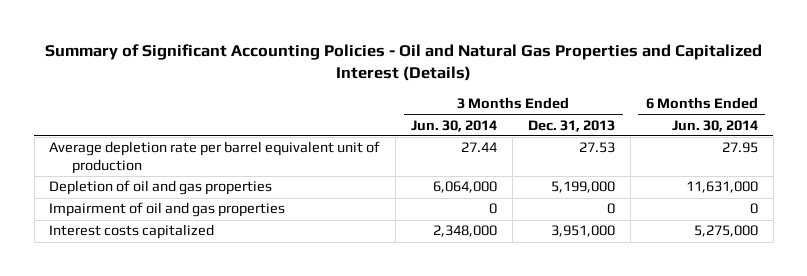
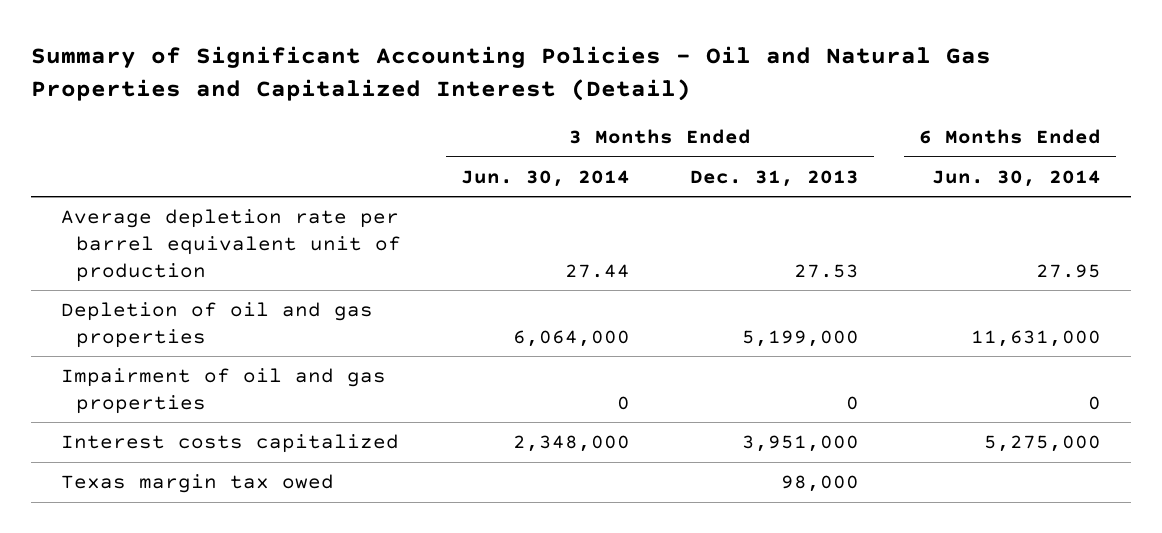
- Summary of Significant Accounting Policies - Oil and Natural Gas Properties and Capitalized Interest (Details)
+ Summary of Significant Accounting Policies - Oil and Natural Gas Properties and Capitalized Interest (Detail)
+ Texas margin tax owed | | 98,000 |

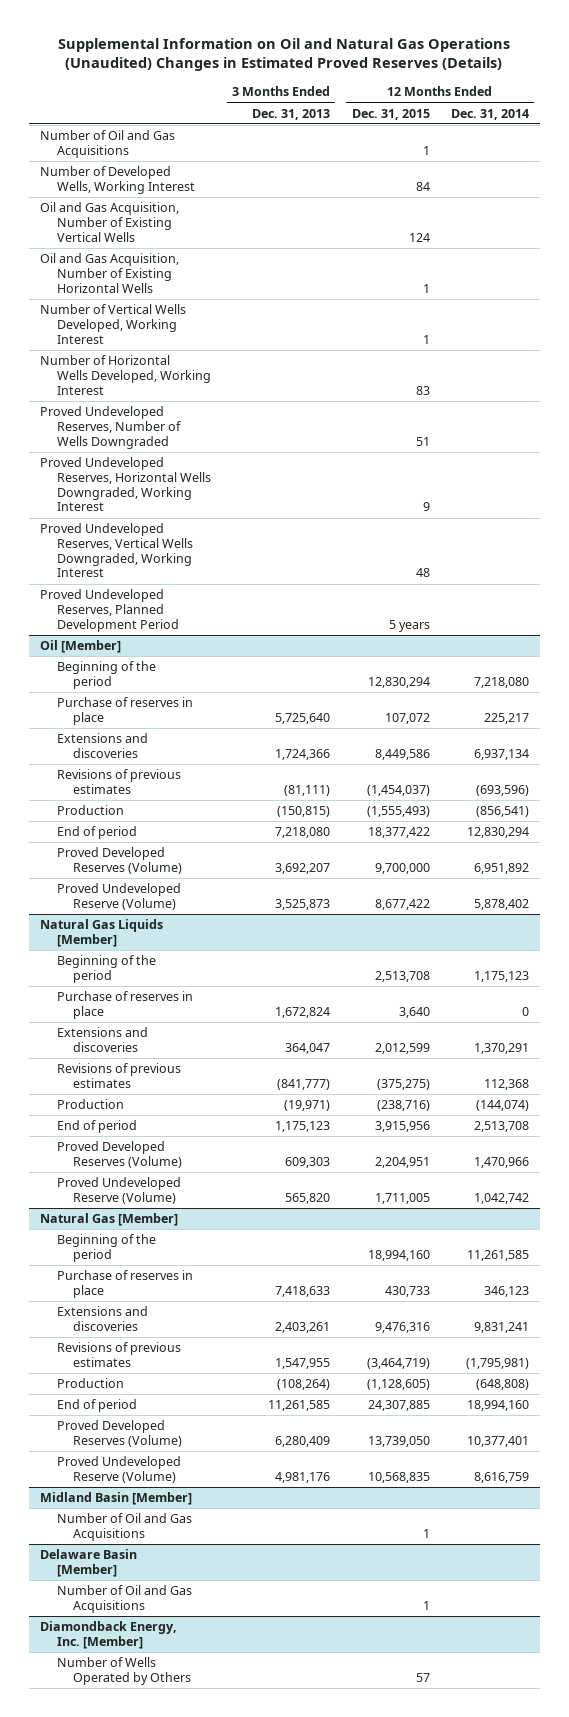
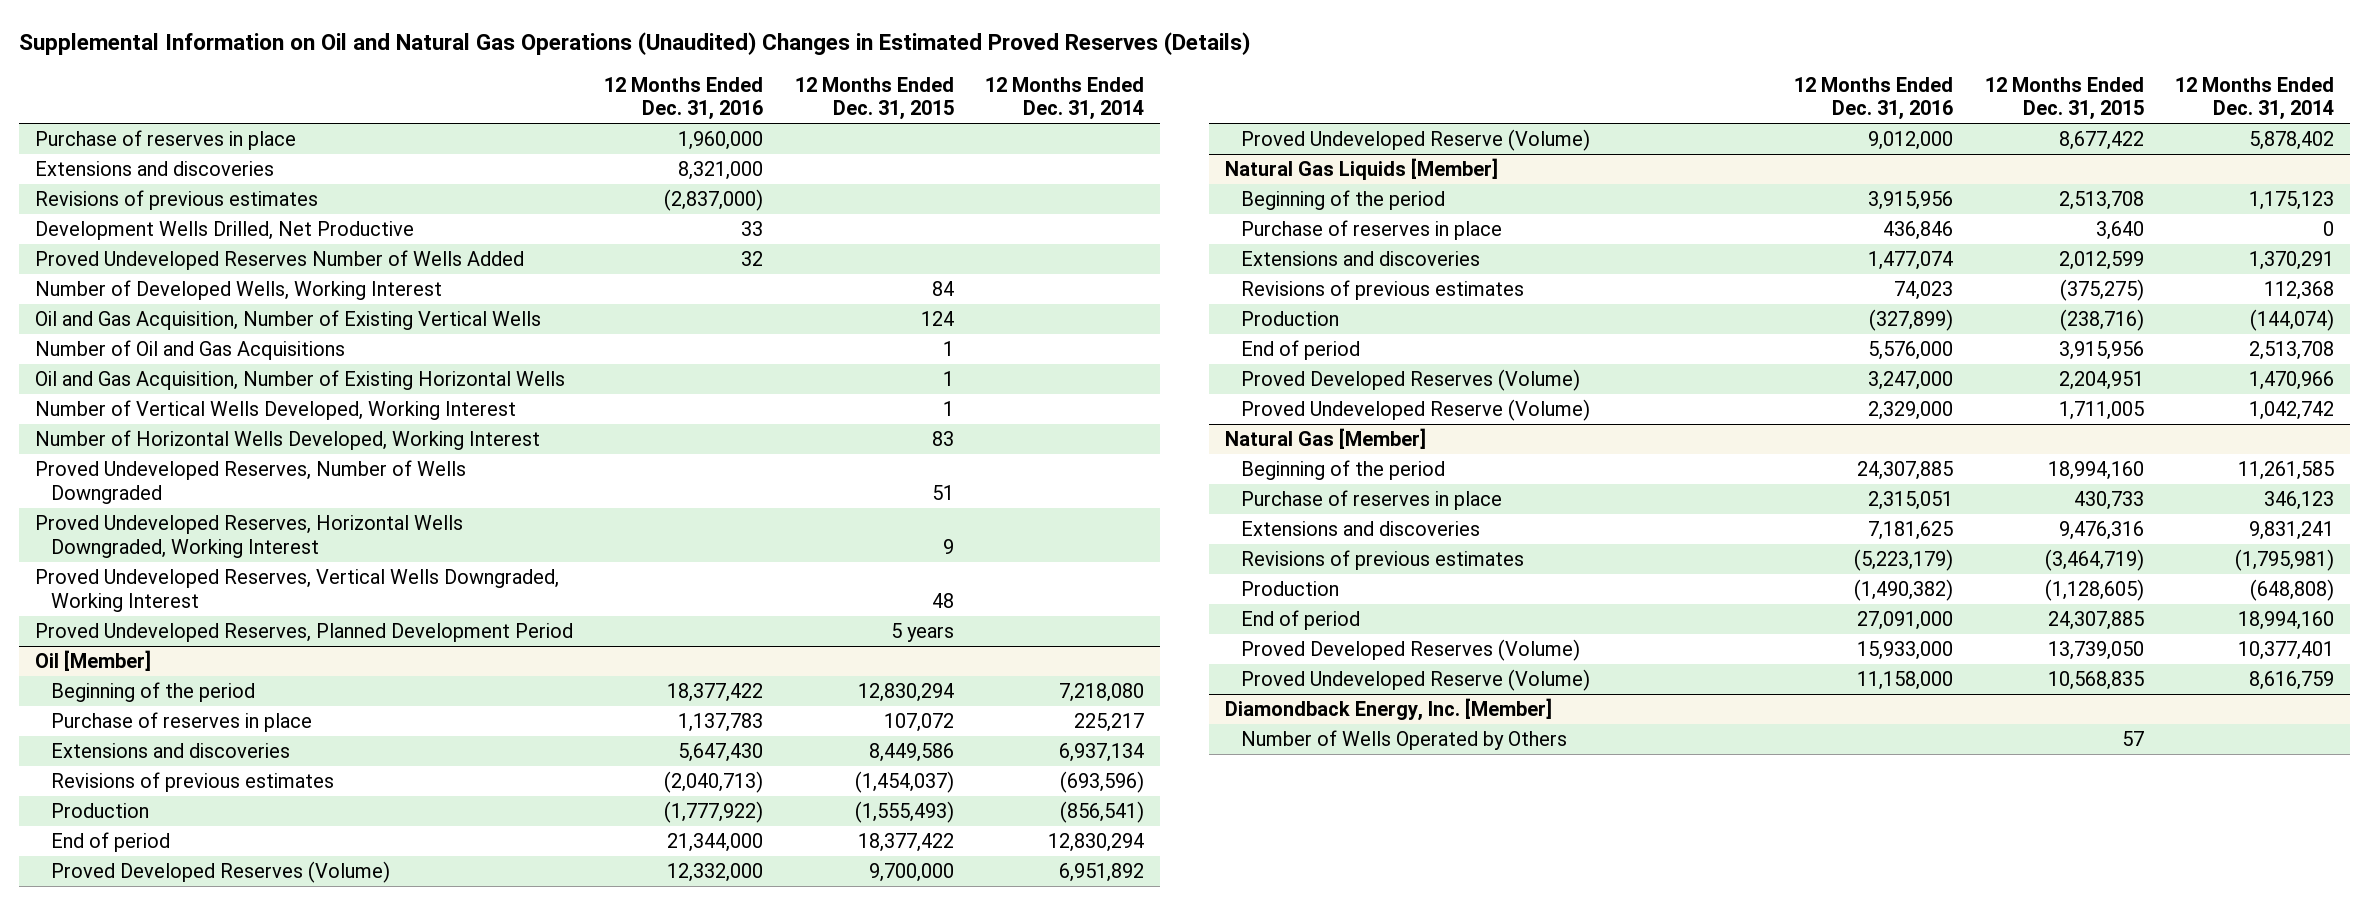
- | 3 Months Ended Dec. 31, 2013 | 12 Months Ended Dec. 31, 2015 | 12 Months Ended Dec. 31, 2014
+ | 12 Months Ended Dec. 31, 2016 | 12 Months Ended Dec. 31, 2015 | 12 Months Ended Dec. 31, 2014
+ Purchase of reserves in place | 1,960,000 | |
+ Extensions and discoveries | 8,321,000 | |
+ Revisions of previous estimates | (2,837,000) | |
+ Development Wells Drilled, Net Productive | 33 | |
+ Proved Undeveloped Reserves Number of Wells Added | 32 | |
moved down: Number of Oil and Gas Acquisitions | | 1 |
- Midland Basin [Member]
- Number of Oil and Gas Acquisitions | | 1 |
- Delaware Basin [Member]
- Number of Oil and Gas Acquisitions | | 1 |

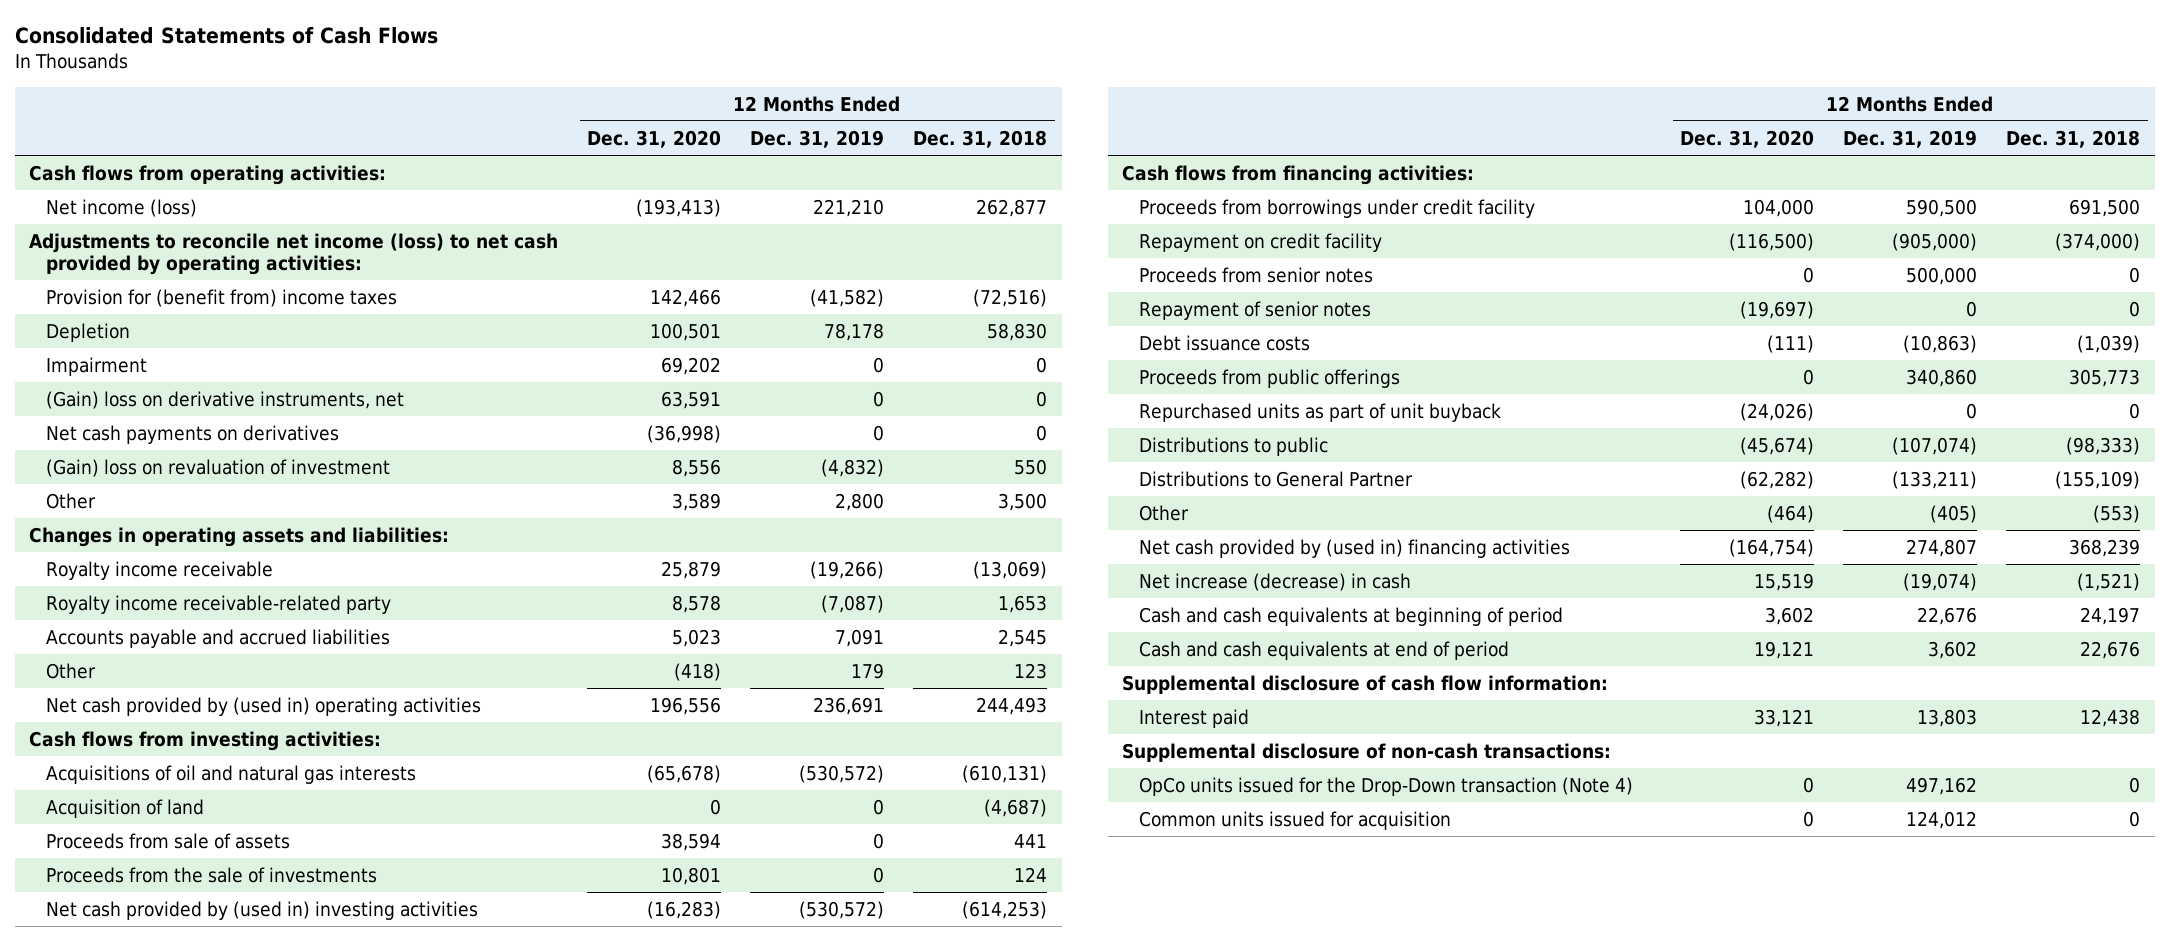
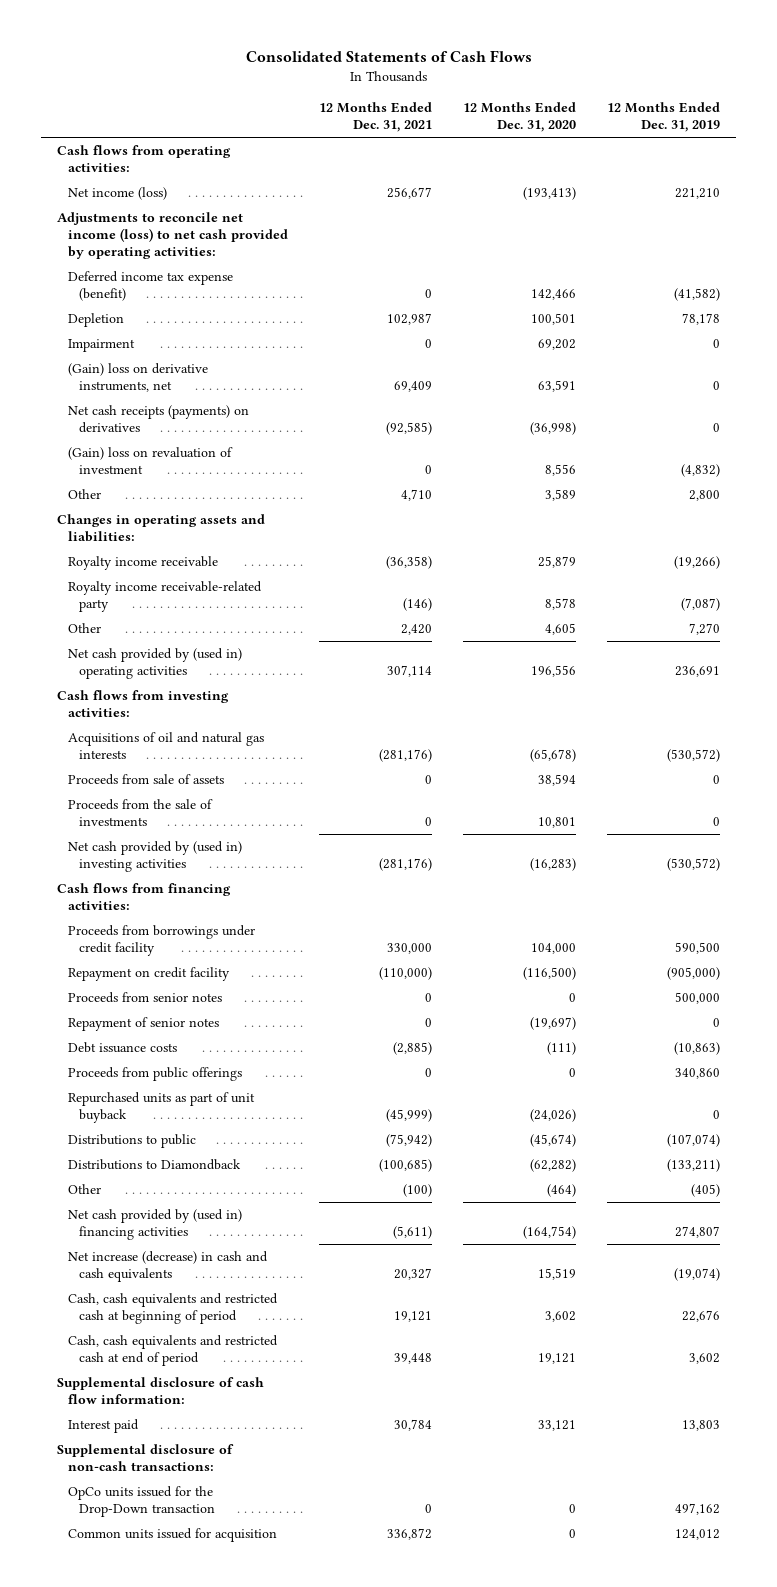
- | 12 Months Ended Dec. 31, 2020 | 12 Months Ended Dec. 31, 2019 | 12 Months Ended Dec. 31, 2018
+ | 12 Months Ended Dec. 31, 2021 | 12 Months Ended Dec. 31, 2020 | 12 Months Ended Dec. 31, 2019
- Provision for (benefit from) income taxes | 142,466 | (41,582) | (72,516)
+ Deferred income tax expense (benefit) | 0 | 142,466 | (41,582)
- Net cash payments on derivatives | (36,998) | 0 | 0
+ Net cash receipts (payments) on derivatives | (92,585) | (36,998) | 0
- Accounts payable and accrued liabilities | 5,023 | 7,091 | 2,545
- Other | (418) | 179 | 123
+ Other | 2,420 | 4,605 | 7,270
- Acquisition of land | 0 | 0 | (4,687)
- Distributions to General Partner | (62,282) | (133,211) | (155,109)
+ Distributions to Diamondback | (100,685) | (62,282) | (133,211)
- Net increase (decrease) in cash | 15,519 | (19,074) | (1,521)
- Cash and cash equivalents at beginning of period | 3,602 | 22,676 | 24,197
- Cash and cash equivalents at end of period | 19,121 | 3,602 | 22,676
+ Net increase (decrease) in cash and cash equivalents | 20,327 | 15,519 | (19,074)
+ Cash, cash equivalents and restricted cash at beginning of period | 19,121 | 3,602 | 22,676
+ Cash, cash equivalents and restricted cash at end of period | 39,448 | 19,121 | 3,602
- OpCo units issued for the Drop-Down transaction (Note 4) | 0 | 497,162 | 0
+ OpCo units issued for the Drop-Down transaction | 0 | 0 | 497,162

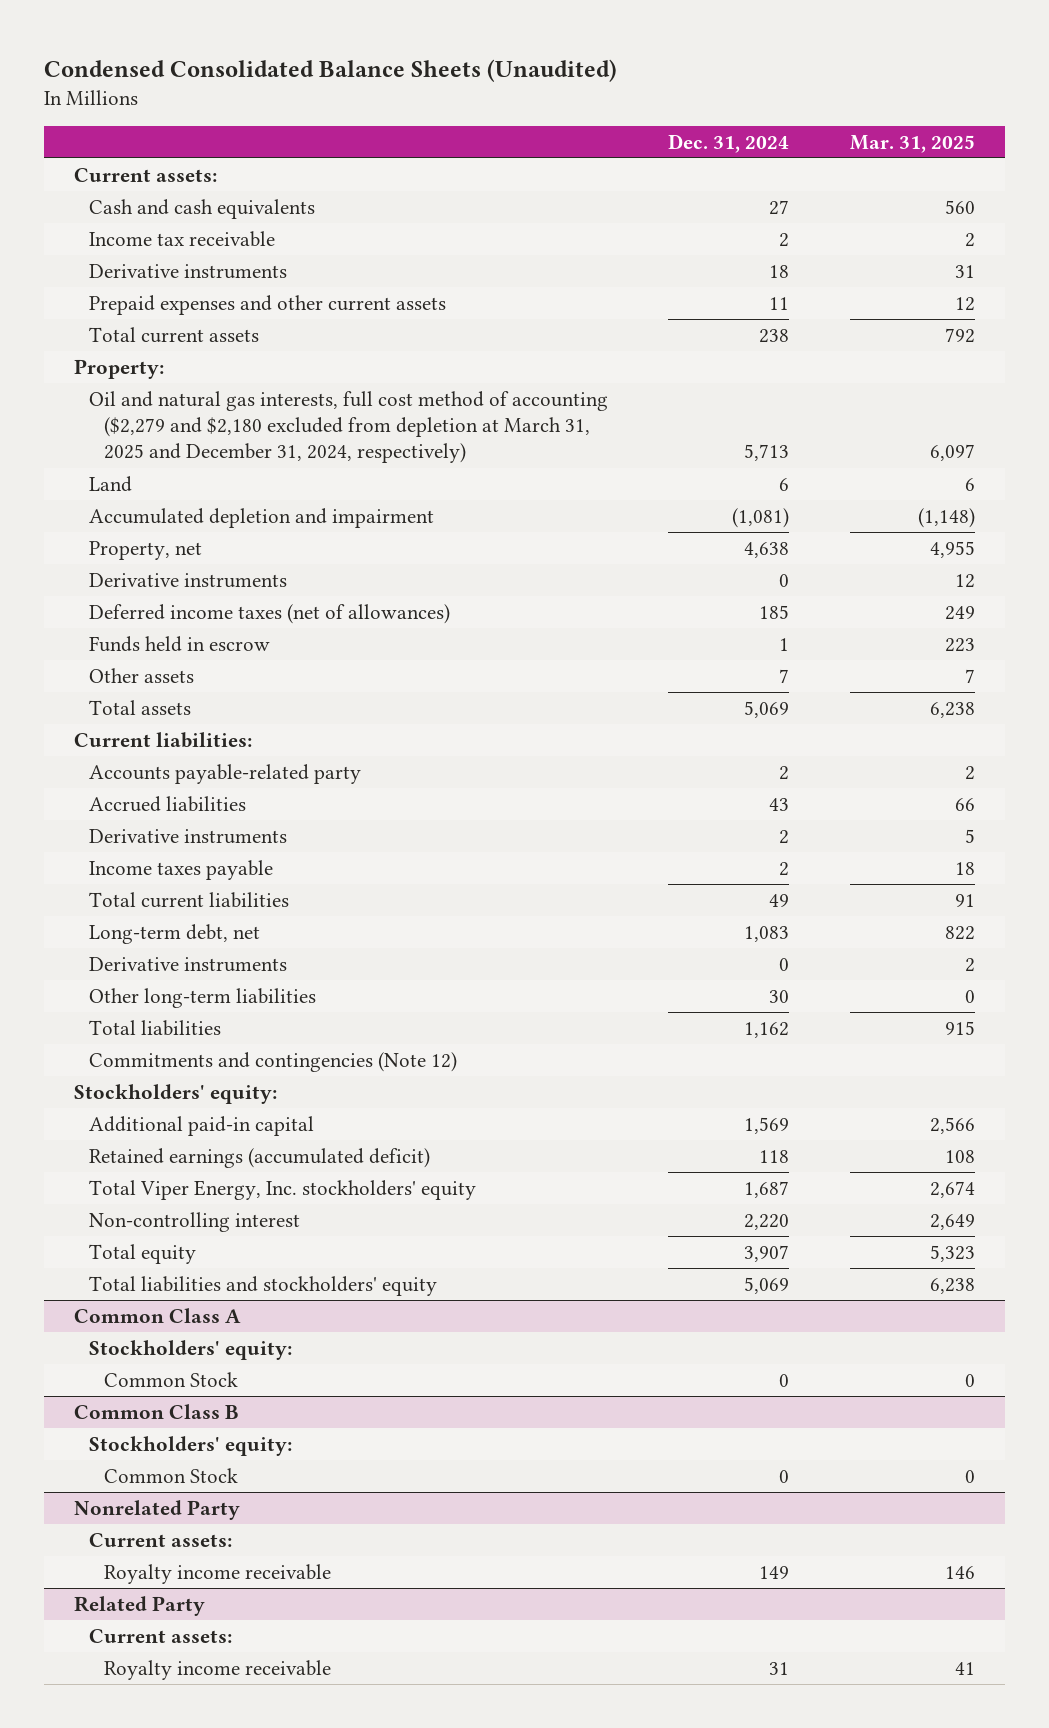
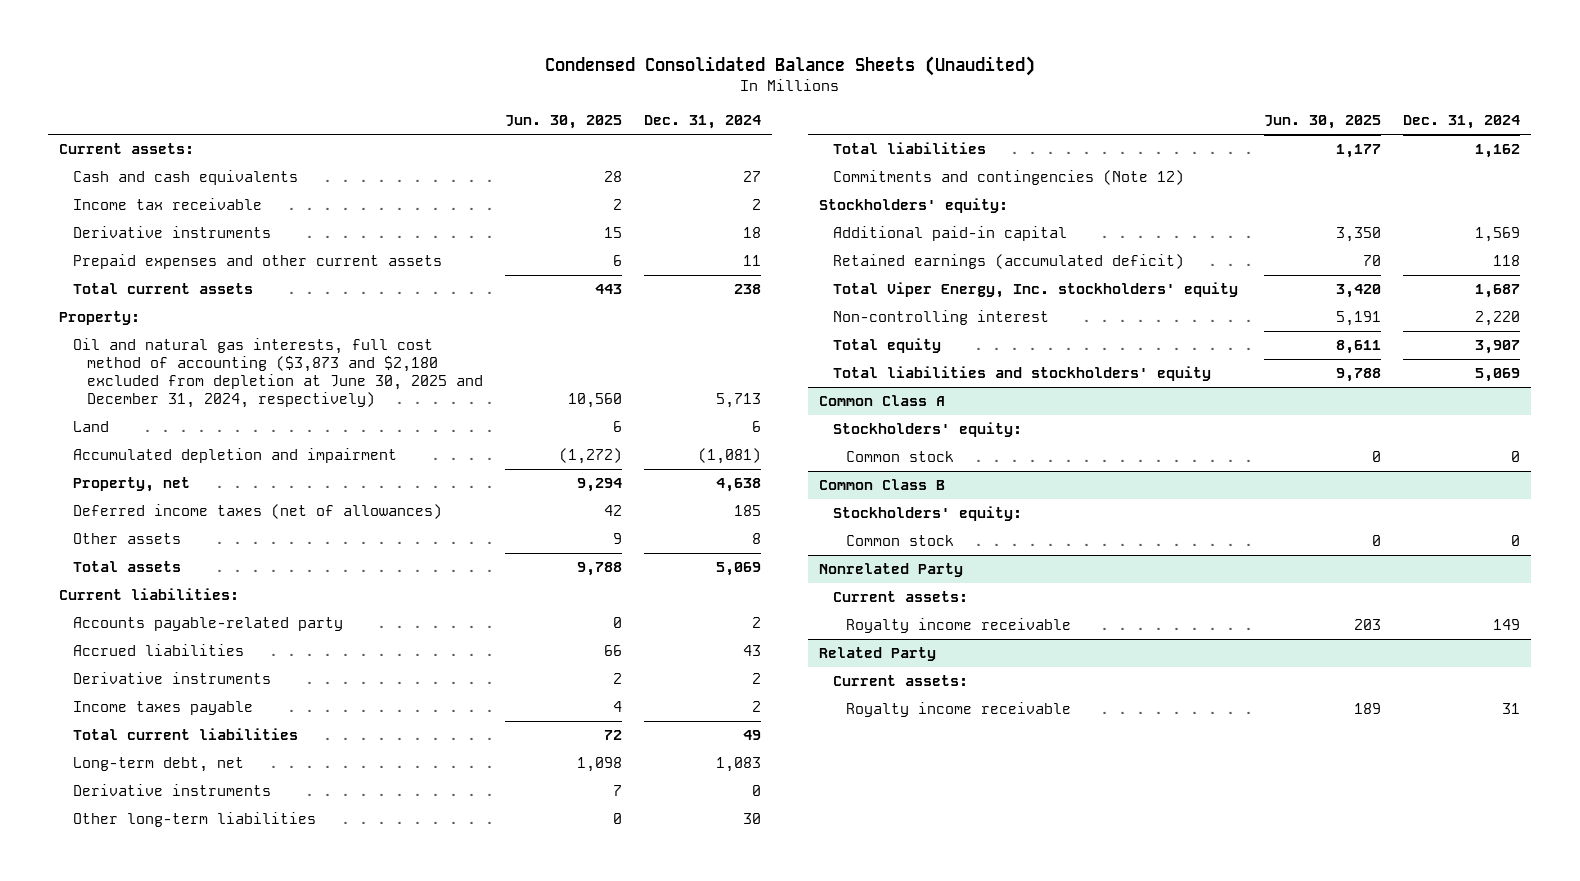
- | Dec. 31, 2024 | Mar. 31, 2025
+ | Jun. 30, 2025 | Dec. 31, 2024
- Oil and natural gas interests, full cost method of accounting ($2,279 and $2,180 excluded from depletion at March 31, 2025 and December 31, 2024, respectively) | 5,713 | 6,097
+ Oil and natural gas interests, full cost method of accounting ($3,873 and $2,180 excluded from depletion at June 30, 2025 and December 31, 2024, respectively) | 10,560 | 5,713
- Derivative instruments | 0 | 12
- Funds held in escrow | 1 | 223
- Other assets | 7 | 7
+ Other assets | 9 | 8
@ Common Class A
- Common Stock | 0 | 0
+ Common stock | 0 | 0
@ Common Class B
- Common Stock | 0 | 0
+ Common stock | 0 | 0

